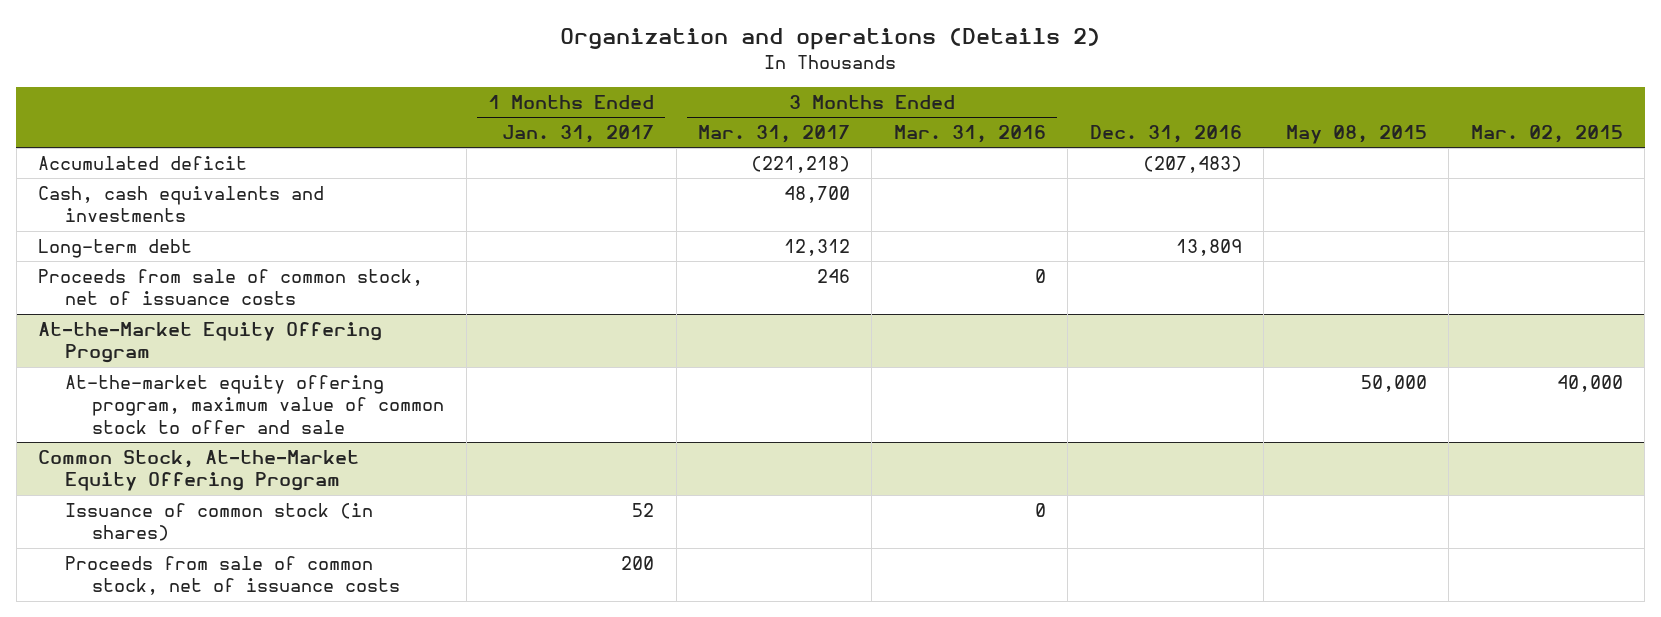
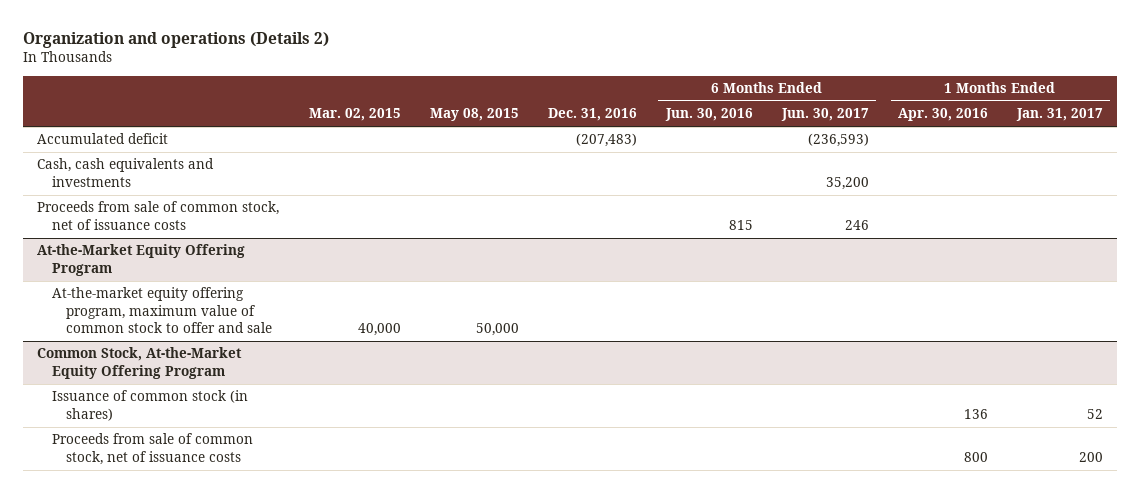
- | 1 Months Ended Jan. 31, 2017 | 3 Months Ended Mar. 31, 2017 | 3 Months Ended Mar. 31, 2016 | Dec. 31, 2016 | May 08, 2015 | Mar. 02, 2015
+ | Mar. 02, 2015 | May 08, 2015 | Dec. 31, 2016 | 6 Months Ended Jun. 30, 2016 | 6 Months Ended Jun. 30, 2017 | 1 Months Ended Apr. 30, 2016 | 1 Months Ended Jan. 31, 2017
- Long-term debt | | 12,312 | | 13,809 | |

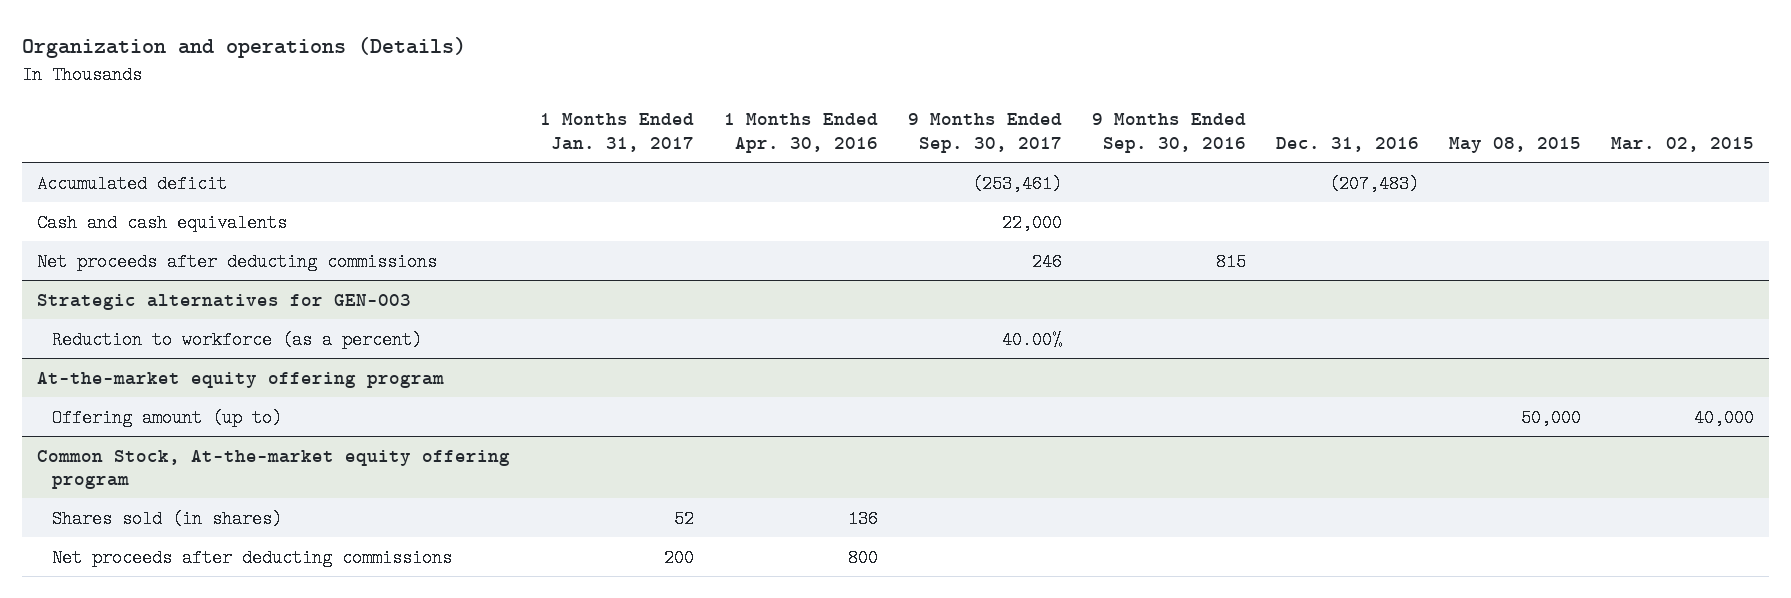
- Organization and operations (Details 2)
+ Organization and operations (Details)
- | Mar. 02, 2015 | May 08, 2015 | Dec. 31, 2016 | 6 Months Ended Jun. 30, 2016 | 6 Months Ended Jun. 30, 2017 | 1 Months Ended Apr. 30, 2016 | 1 Months Ended Jan. 31, 2017
+ | 1 Months Ended Jan. 31, 2017 | 1 Months Ended Apr. 30, 2016 | 9 Months Ended Sep. 30, 2017 | 9 Months Ended Sep. 30, 2016 | Dec. 31, 2016 | May 08, 2015 | Mar. 02, 2015
- Cash, cash equivalents and investments | | | | | 35,200 | |
- Proceeds from sale of common stock, net of issuance costs | | | | 815 | 246 | |
- At-the-Market Equity Offering Program
- At-the-market equity offering program, maximum value of common stock to offer and sale | 40,000 | 50,000 | | | | |
- Common Stock, At-the-Market Equity Offering Program
- Issuance of common stock (in shares) | | | | | | 136 | 52
- Proceeds from sale of common stock, net of issuance costs | | | | | | 800 | 200
+ Cash and cash equivalents | | | 22,000 | | | |
+ Net proceeds after deducting commissions | | | 246 | 815 | | |
+ Strategic alternatives for GEN-003
+ Reduction to workforce (as a percent) | | | 40.00% | | | |
+ At-the-market equity offering program
+ Offering amount (up to) | | | | | | 50,000 | 40,000
+ Common Stock, At-the-market equity offering program
+ Shares sold (in shares) | 52 | 136 | | | | |
+ Net proceeds after deducting commissions | 200 | 800 | | | | |

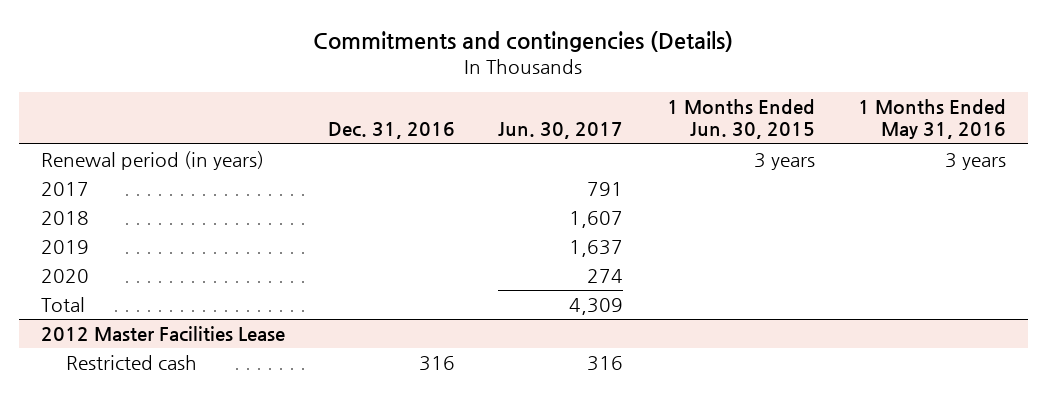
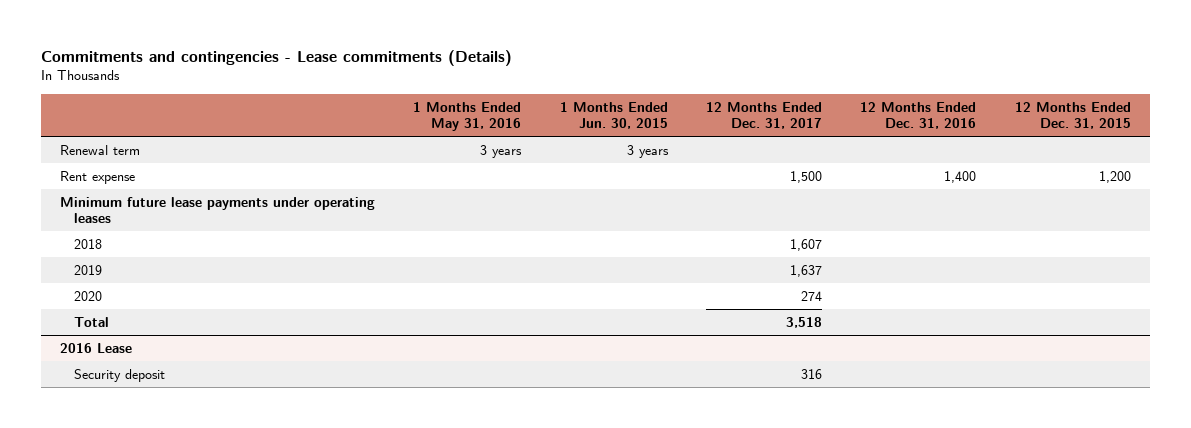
- Commitments and contingencies (Details)
+ Commitments and contingencies - Lease commitments (Details)
- | Dec. 31, 2016 | Jun. 30, 2017 | 1 Months Ended Jun. 30, 2015 | 1 Months Ended May 31, 2016
+ | 1 Months Ended May 31, 2016 | 1 Months Ended Jun. 30, 2015 | 12 Months Ended Dec. 31, 2017 | 12 Months Ended Dec. 31, 2016 | 12 Months Ended Dec. 31, 2015
- Renewal period (in years) | | | 3 years | 3 years
- 2017 | | 791 | |
+ Renewal term | 3 years | 3 years | | |
+ Rent expense | | | 1,500 | 1,400 | 1,200
+ Minimum future lease payments under operating leases
- 2012 Master Facilities Lease
- Restricted cash | 316 | 316 | |
+ 2016 Lease
+ Security deposit | | | 316 | |

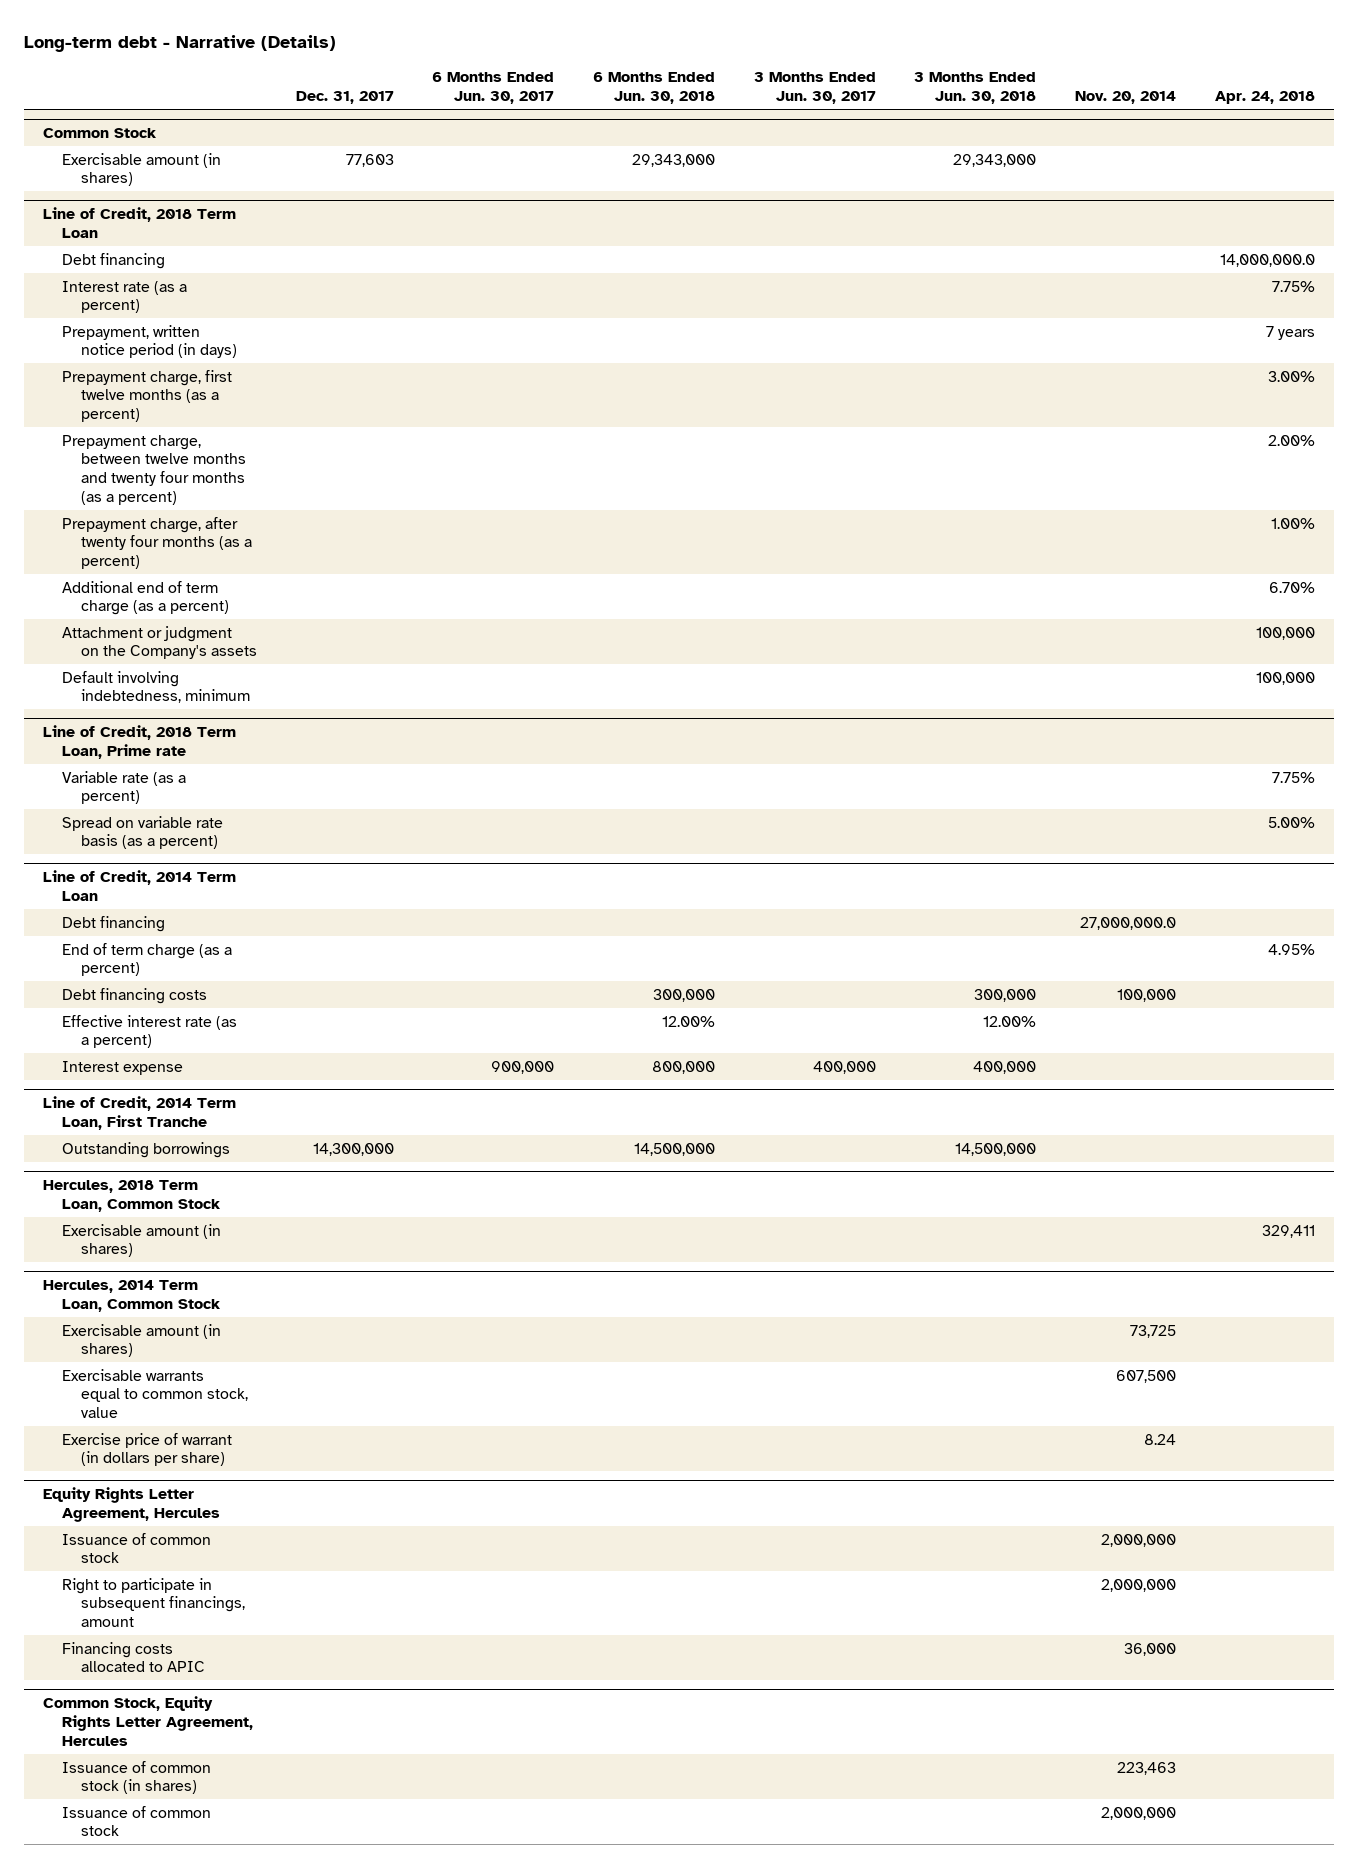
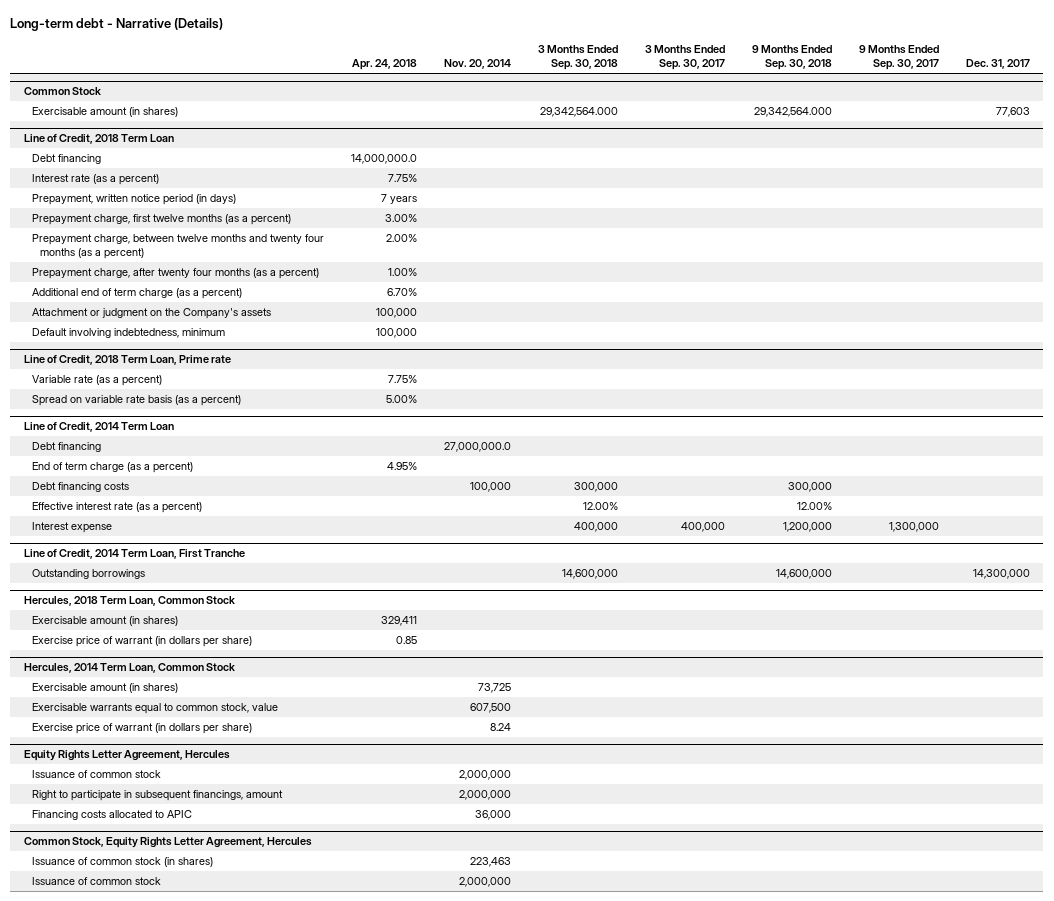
- | Dec. 31, 2017 | 6 Months Ended Jun. 30, 2017 | 6 Months Ended Jun. 30, 2018 | 3 Months Ended Jun. 30, 2017 | 3 Months Ended Jun. 30, 2018 | Nov. 20, 2014 | Apr. 24, 2018
+ | Apr. 24, 2018 | Nov. 20, 2014 | 3 Months Ended Sep. 30, 2018 | 3 Months Ended Sep. 30, 2017 | 9 Months Ended Sep. 30, 2018 | 9 Months Ended Sep. 30, 2017 | Dec. 31, 2017
@ Hercules, 2018 Term Loan, Common Stock
+ Exercise price of warrant (in dollars per share) | 0.85 | | | | | |

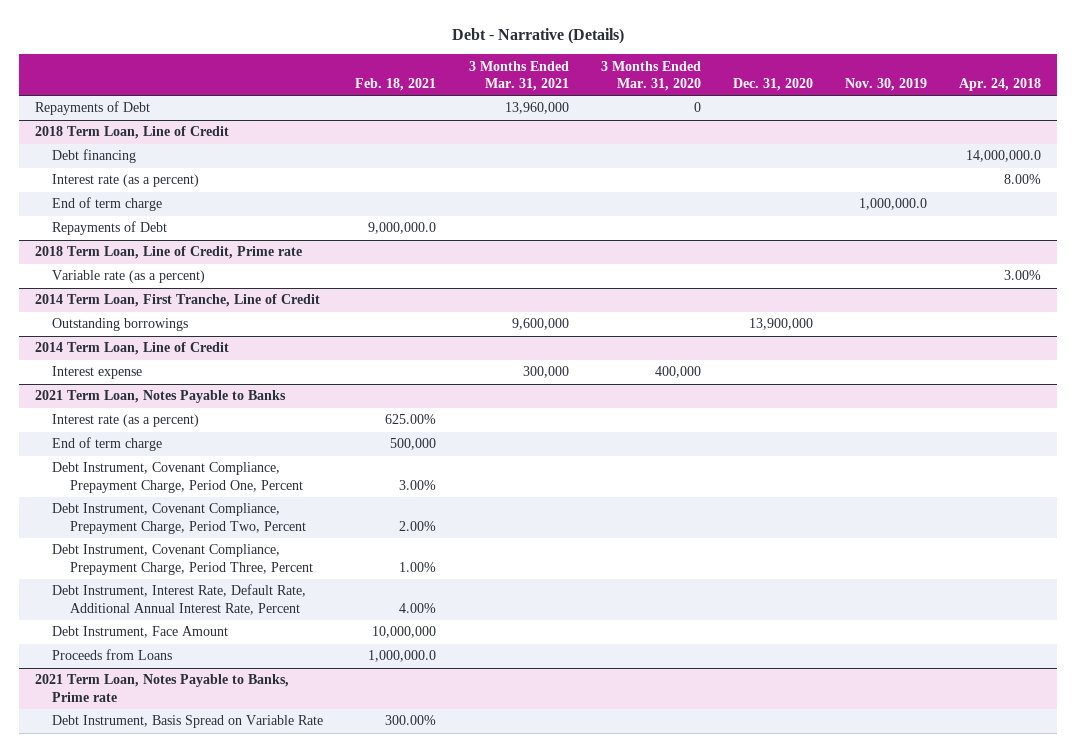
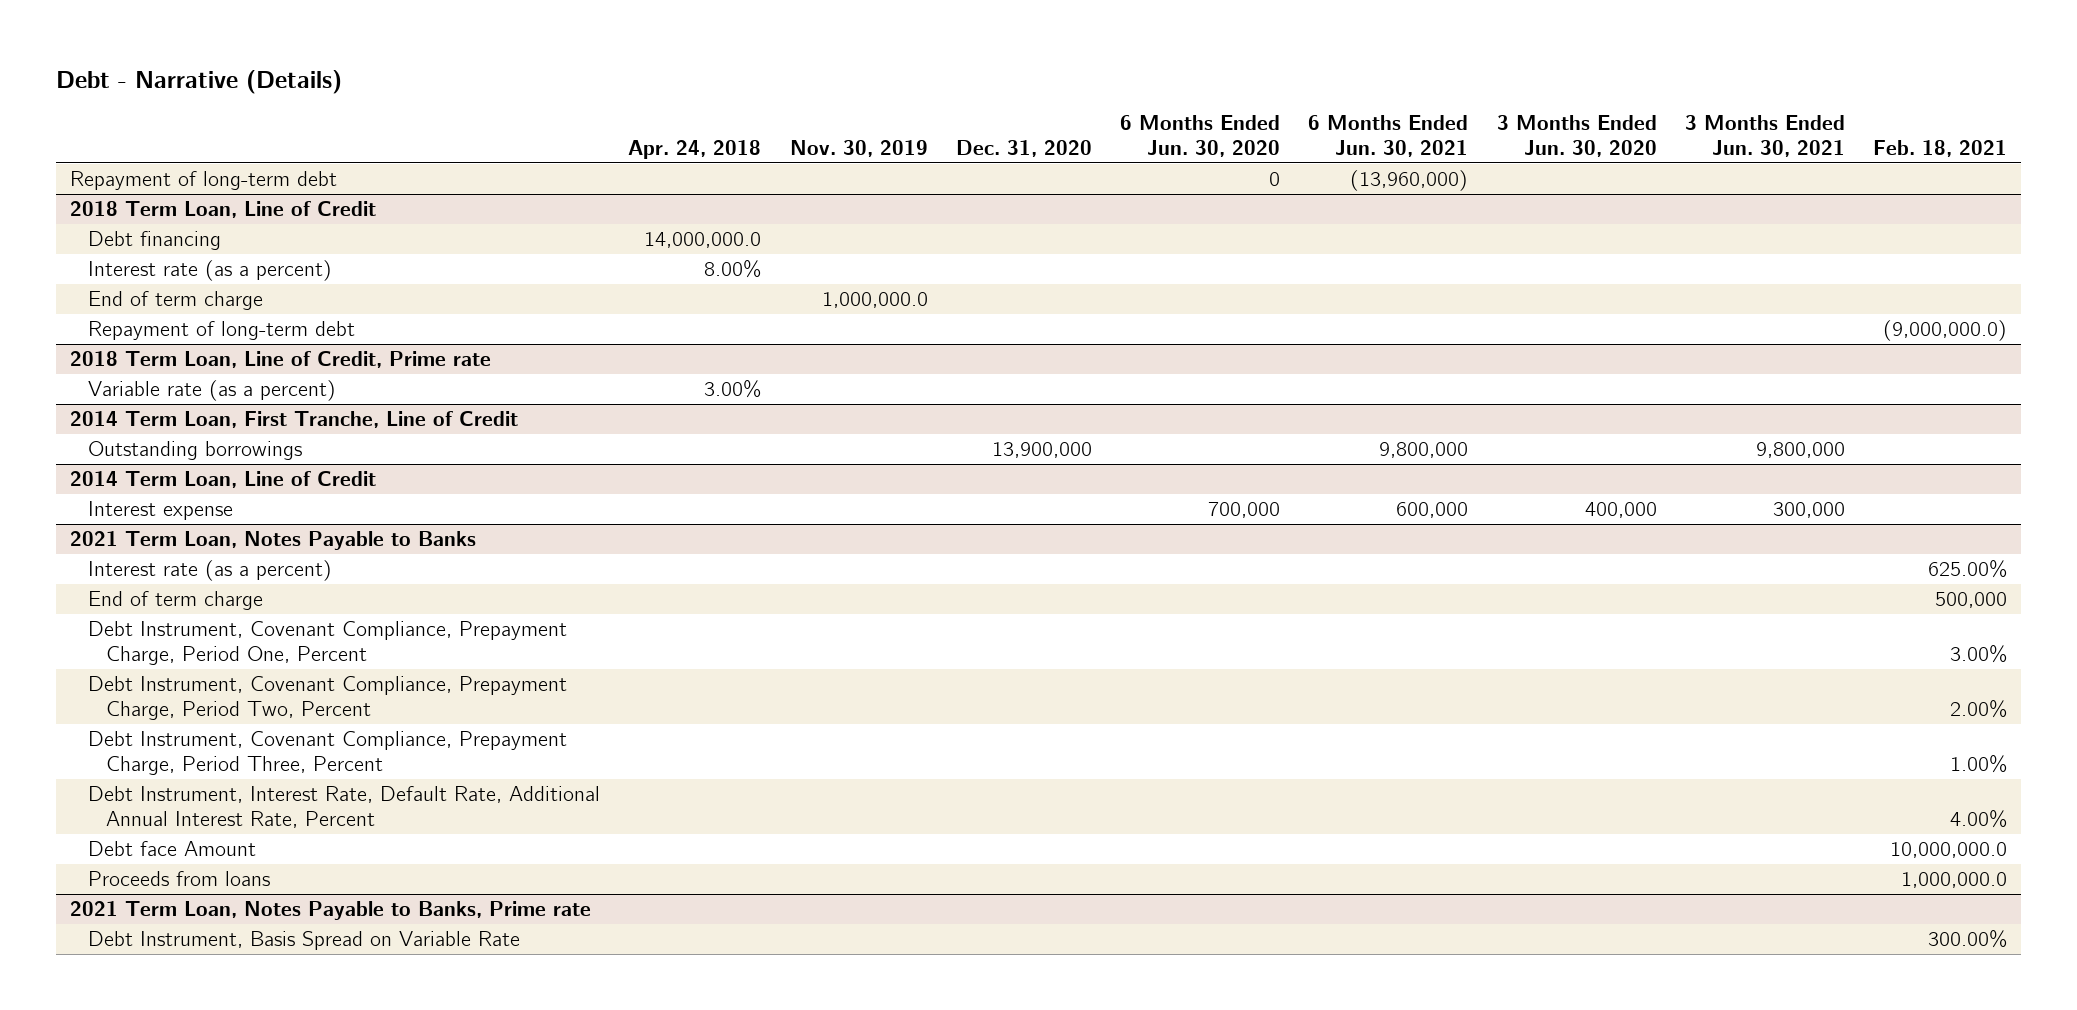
- | Feb. 18, 2021 | 3 Months Ended Mar. 31, 2021 | 3 Months Ended Mar. 31, 2020 | Dec. 31, 2020 | Nov. 30, 2019 | Apr. 24, 2018
+ | Apr. 24, 2018 | Nov. 30, 2019 | Dec. 31, 2020 | 6 Months Ended Jun. 30, 2020 | 6 Months Ended Jun. 30, 2021 | 3 Months Ended Jun. 30, 2020 | 3 Months Ended Jun. 30, 2021 | Feb. 18, 2021
- Repayments of Debt | | 13,960,000 | 0 | | |
+ Repayment of long-term debt | | | | 0 | (13,960,000) | | |
@ 2018 Term Loan, Line of Credit
- Repayments of Debt | 9,000,000.0 | | | | |
+ Repayment of long-term debt | | | | | | | | (9,000,000.0)
@ 2021 Term Loan, Notes Payable to Banks
- Debt Instrument, Face Amount | 10,000,000 | | | | |
- Proceeds from Loans | 1,000,000.0 | | | | |
+ Debt face Amount | | | | | | | | 10,000,000.0
+ Proceeds from loans | | | | | | | | 1,000,000.0

